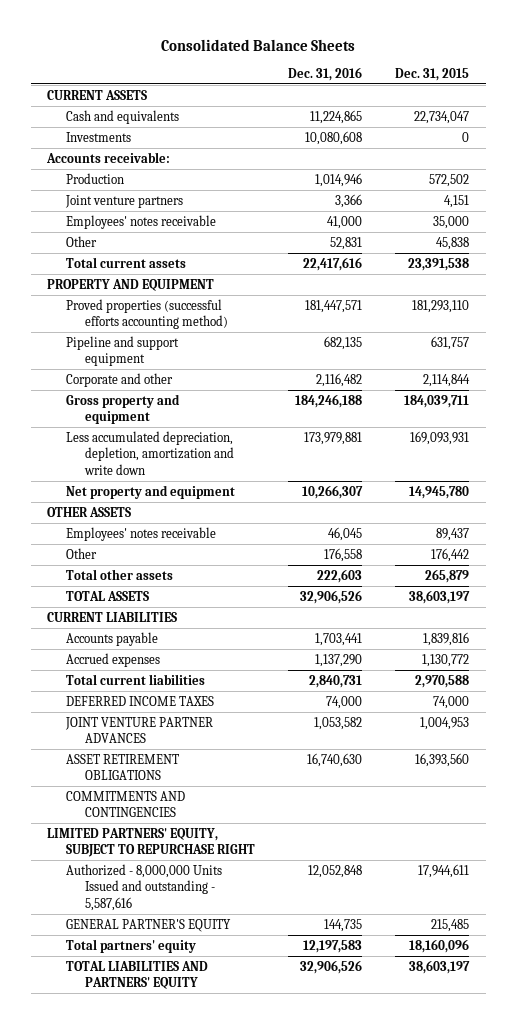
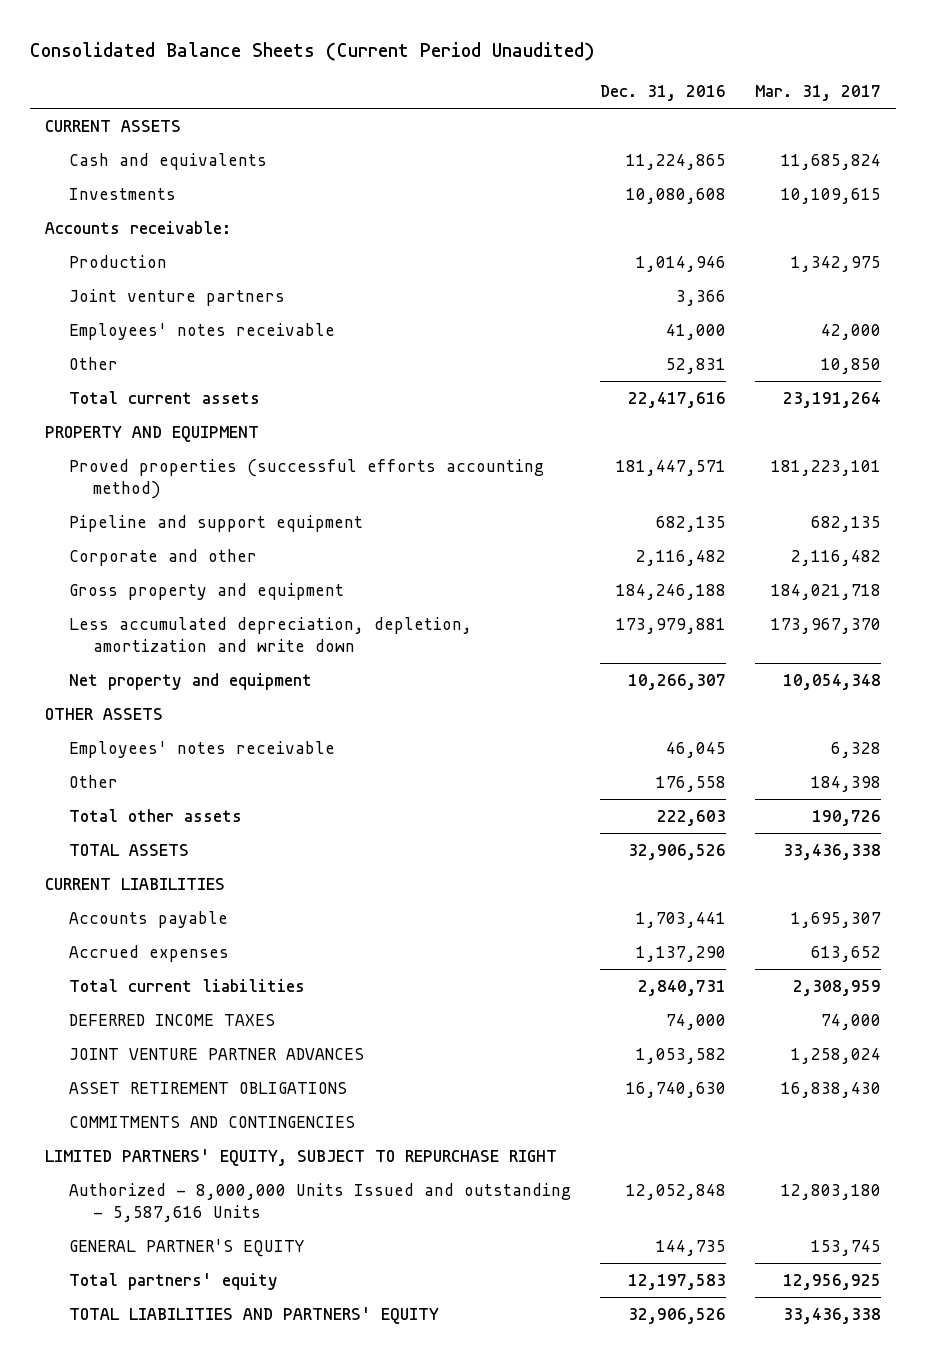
- Consolidated Balance Sheets
+ Consolidated Balance Sheets (Current Period Unaudited)
- | Dec. 31, 2016 | Dec. 31, 2015
+ | Dec. 31, 2016 | Mar. 31, 2017
- Authorized - 8,000,000 Units Issued and outstanding - 5,587,616 | 12,052,848 | 17,944,611
+ Authorized - 8,000,000 Units Issued and outstanding - 5,587,616 Units | 12,052,848 | 12,803,180

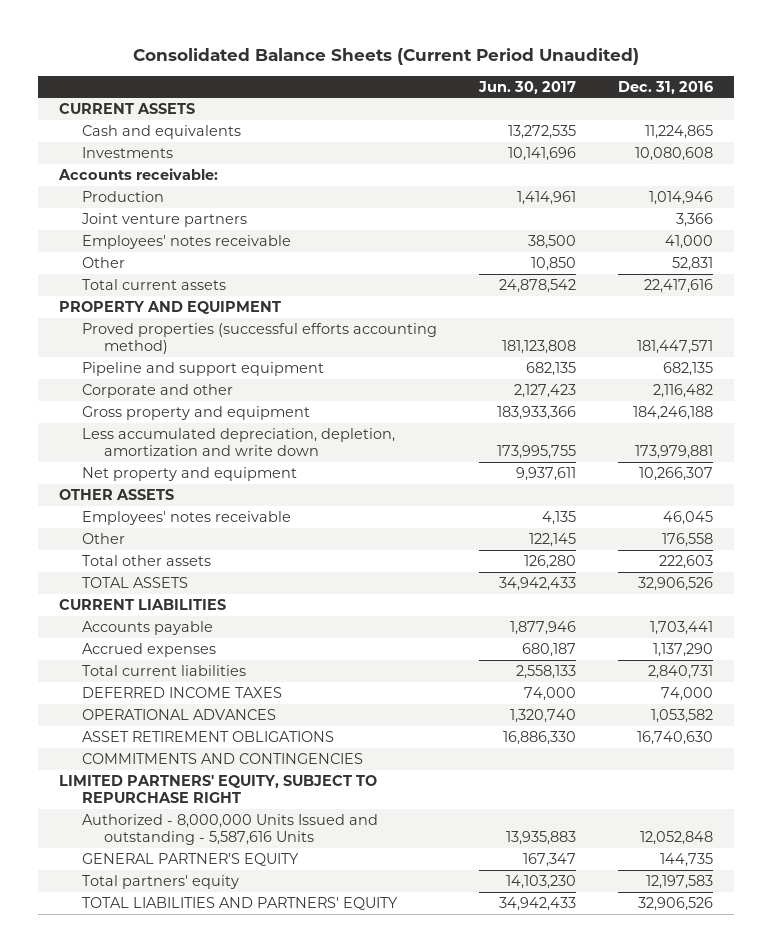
- | Dec. 31, 2016 | Mar. 31, 2017
+ | Jun. 30, 2017 | Dec. 31, 2016
- JOINT VENTURE PARTNER ADVANCES | 1,053,582 | 1,258,024
+ OPERATIONAL ADVANCES | 1,320,740 | 1,053,582

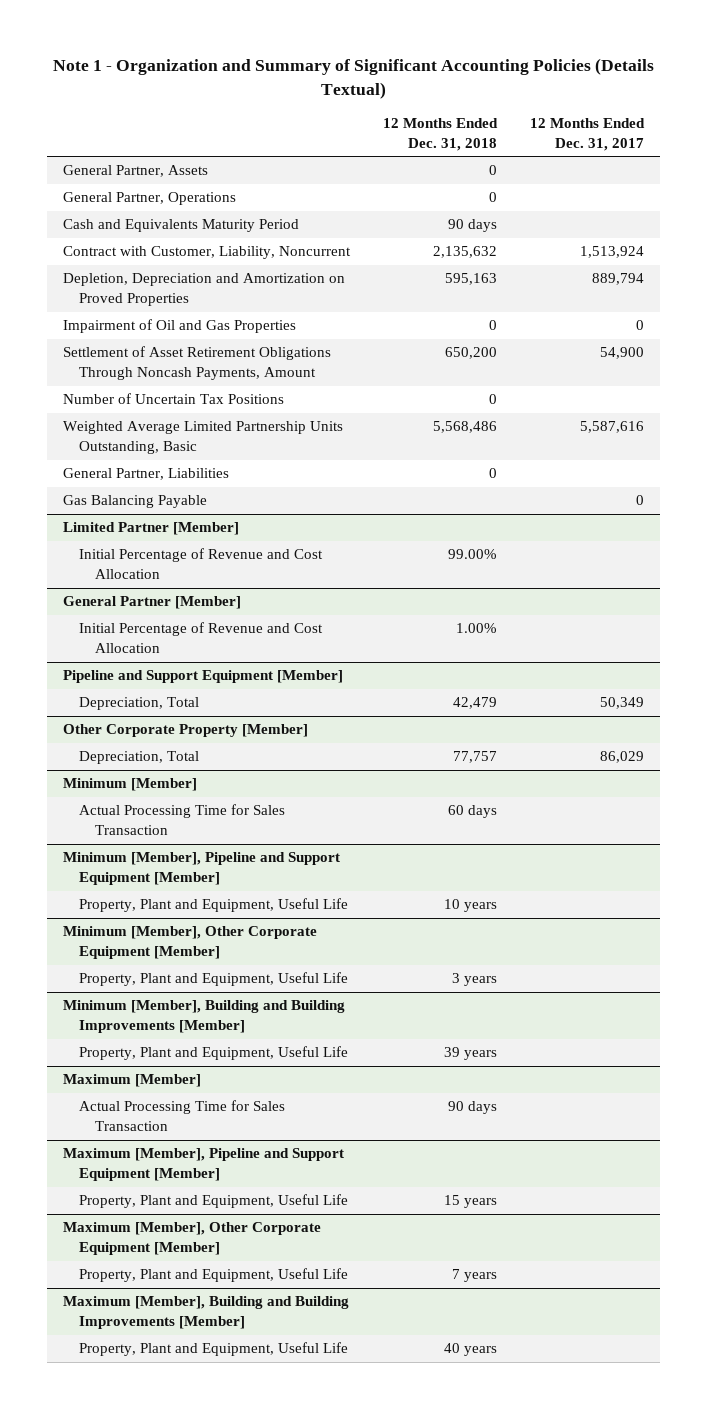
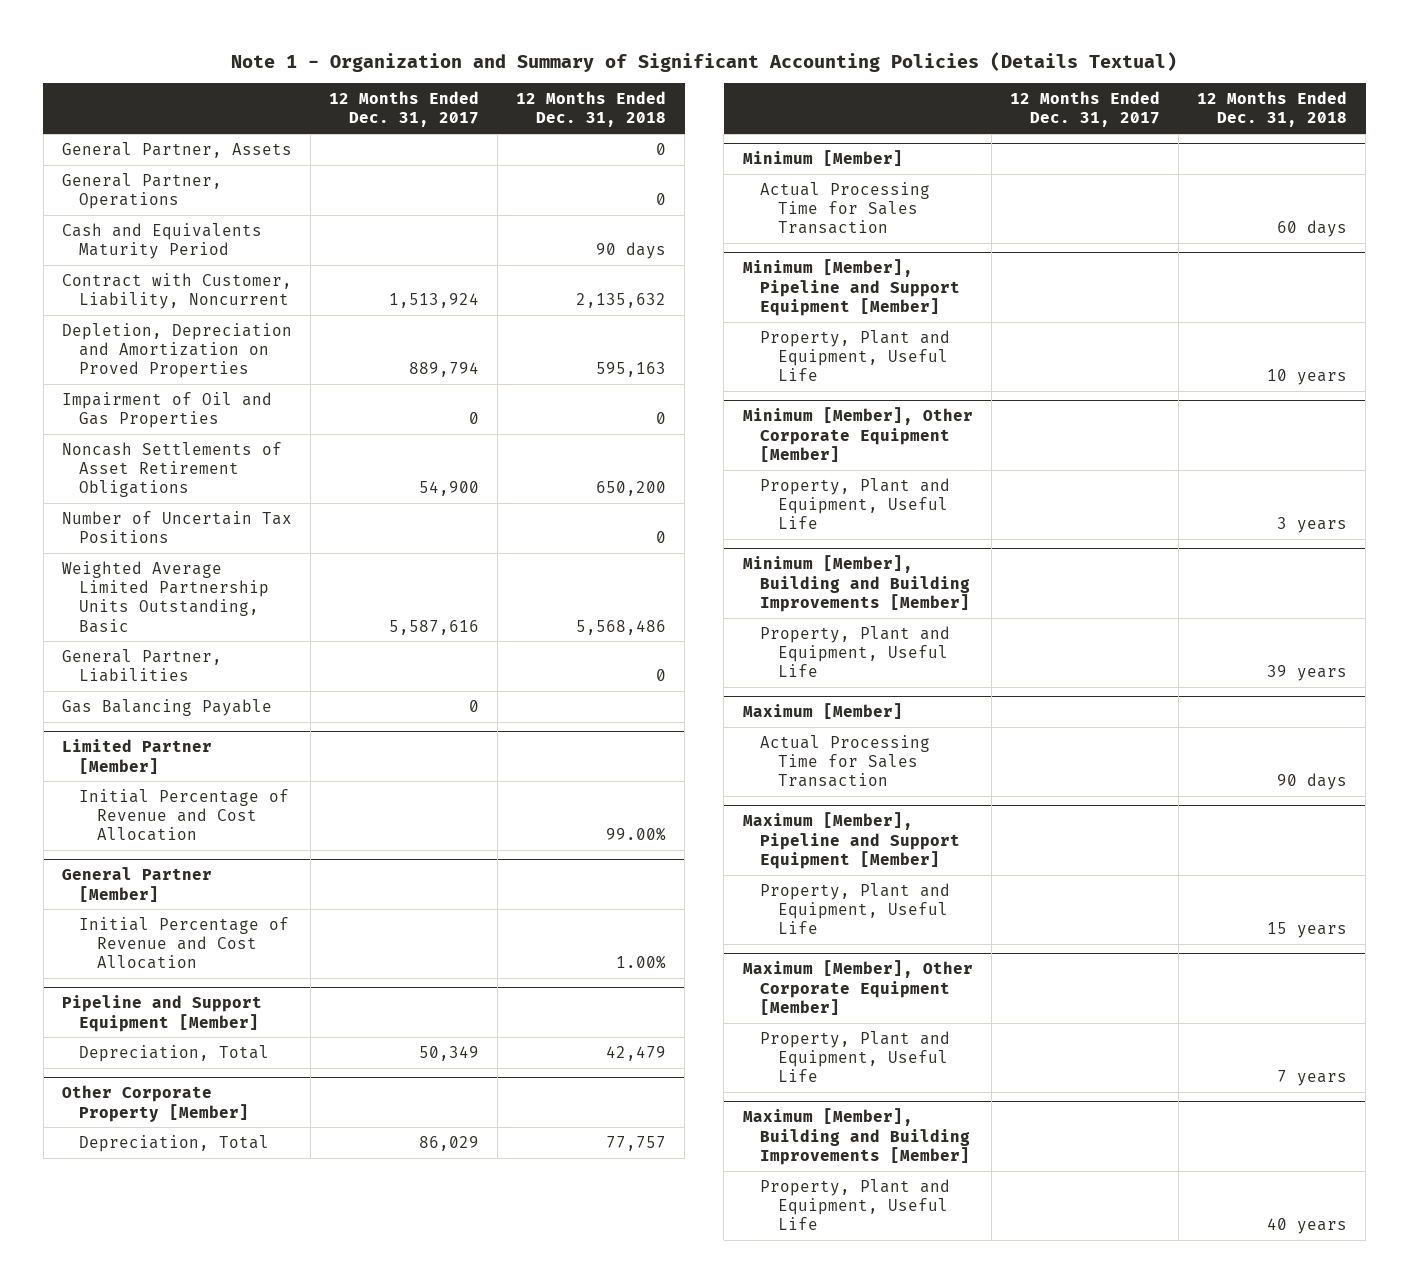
- | 12 Months Ended Dec. 31, 2018 | 12 Months Ended Dec. 31, 2017
+ | 12 Months Ended Dec. 31, 2017 | 12 Months Ended Dec. 31, 2018
- Settlement of Asset Retirement Obligations Through Noncash Payments, Amount | 650,200 | 54,900
+ Noncash Settlements of Asset Retirement Obligations | 54,900 | 650,200

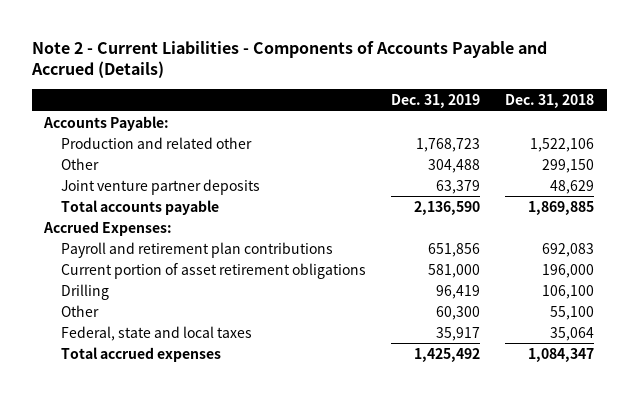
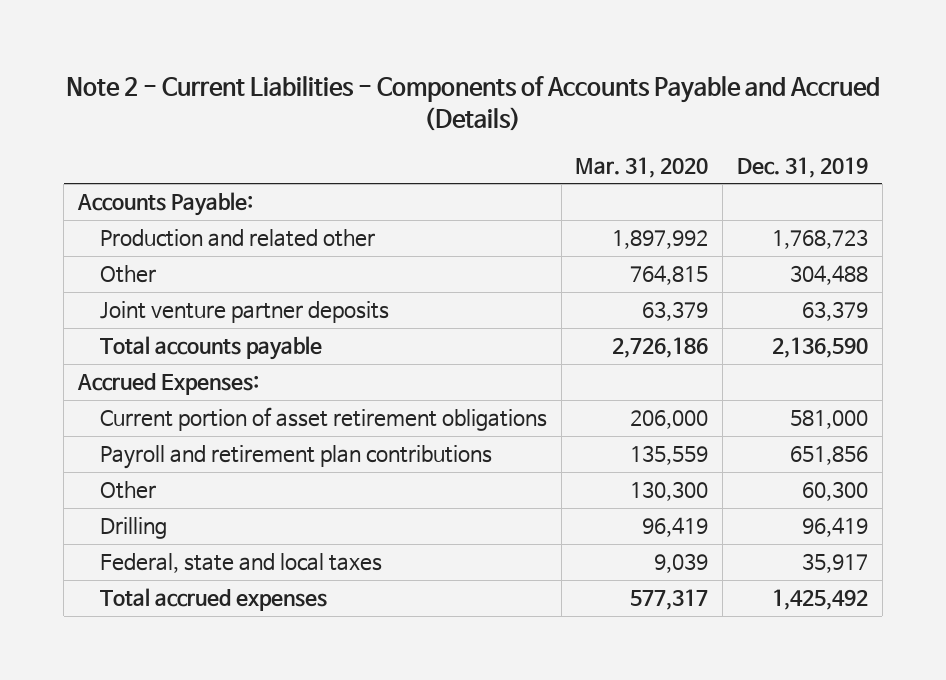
- | Dec. 31, 2019 | Dec. 31, 2018
+ | Mar. 31, 2020 | Dec. 31, 2019
moved down: Payroll and retirement plan contributions | 135,559 | 651,856
moved down: Drilling | 96,419 | 96,419

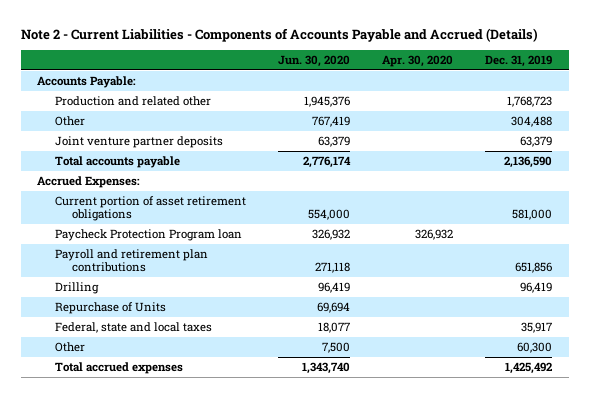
- | Mar. 31, 2020 | Dec. 31, 2019
+ | Jun. 30, 2020 | Apr. 30, 2020 | Dec. 31, 2019
+ Paycheck Protection Program loan | 326,932 | 326,932 |
+ Repurchase of Units | 69,694 | |
moved down: Other | 7,500 | | 60,300

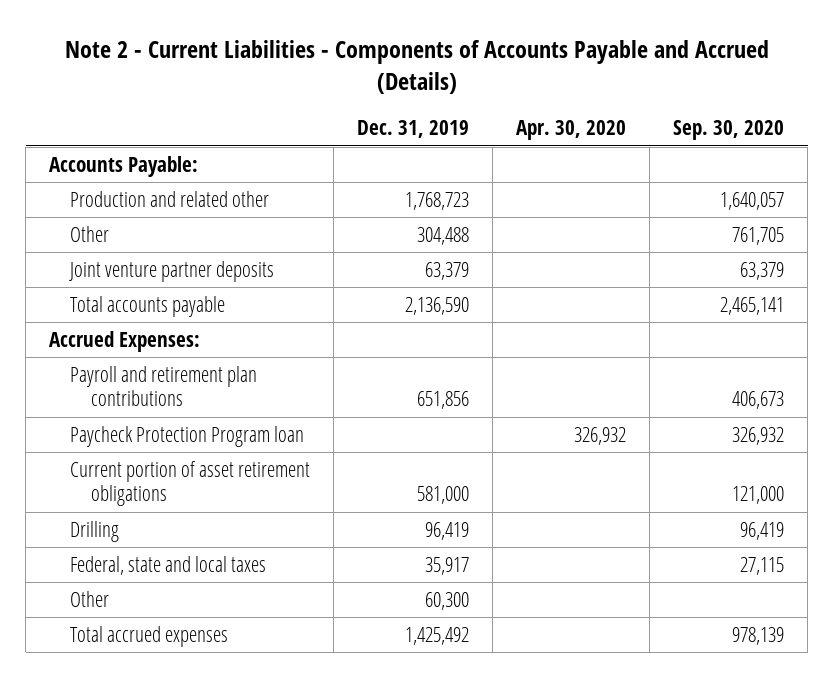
- | Jun. 30, 2020 | Apr. 30, 2020 | Dec. 31, 2019
+ | Dec. 31, 2019 | Apr. 30, 2020 | Sep. 30, 2020
moved down: Paycheck Protection Program loan | | 326,932 | 326,932
moved down: Current portion of asset retirement obligations | 581,000 | | 121,000
- Repurchase of Units | 69,694 | |

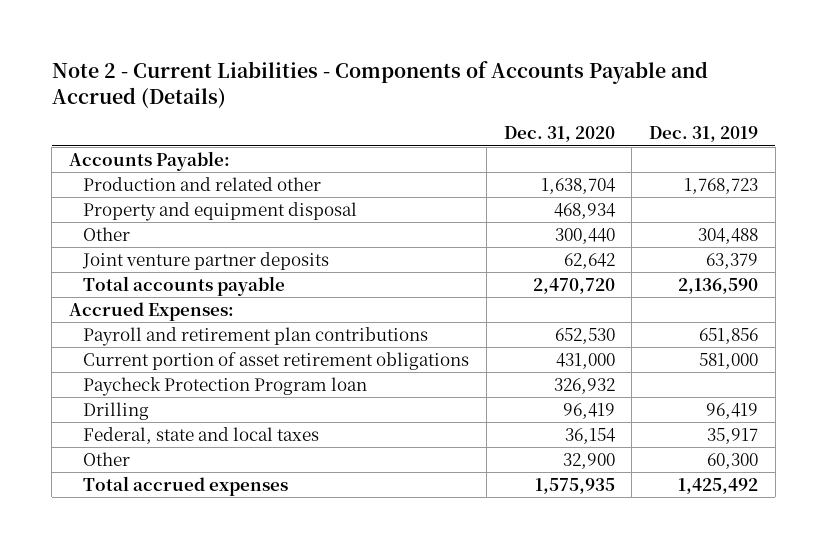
- | Dec. 31, 2019 | Apr. 30, 2020 | Sep. 30, 2020
+ | Dec. 31, 2020 | Dec. 31, 2019
+ Property and equipment disposal | 468,934 |
moved down: Paycheck Protection Program loan | 326,932 |

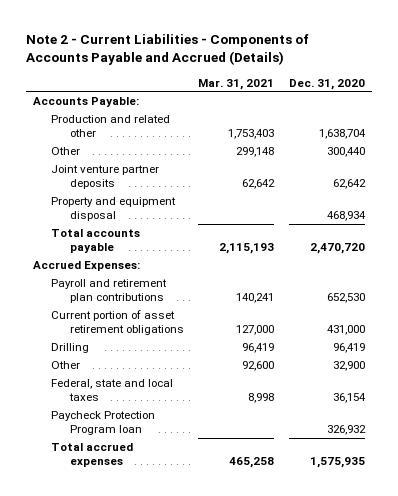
- | Dec. 31, 2020 | Dec. 31, 2019
+ | Mar. 31, 2021 | Dec. 31, 2020
moved down: Property and equipment disposal | | 468,934
moved down: Federal, state and local taxes | 8,998 | 36,154
moved down: Paycheck Protection Program loan | | 326,932

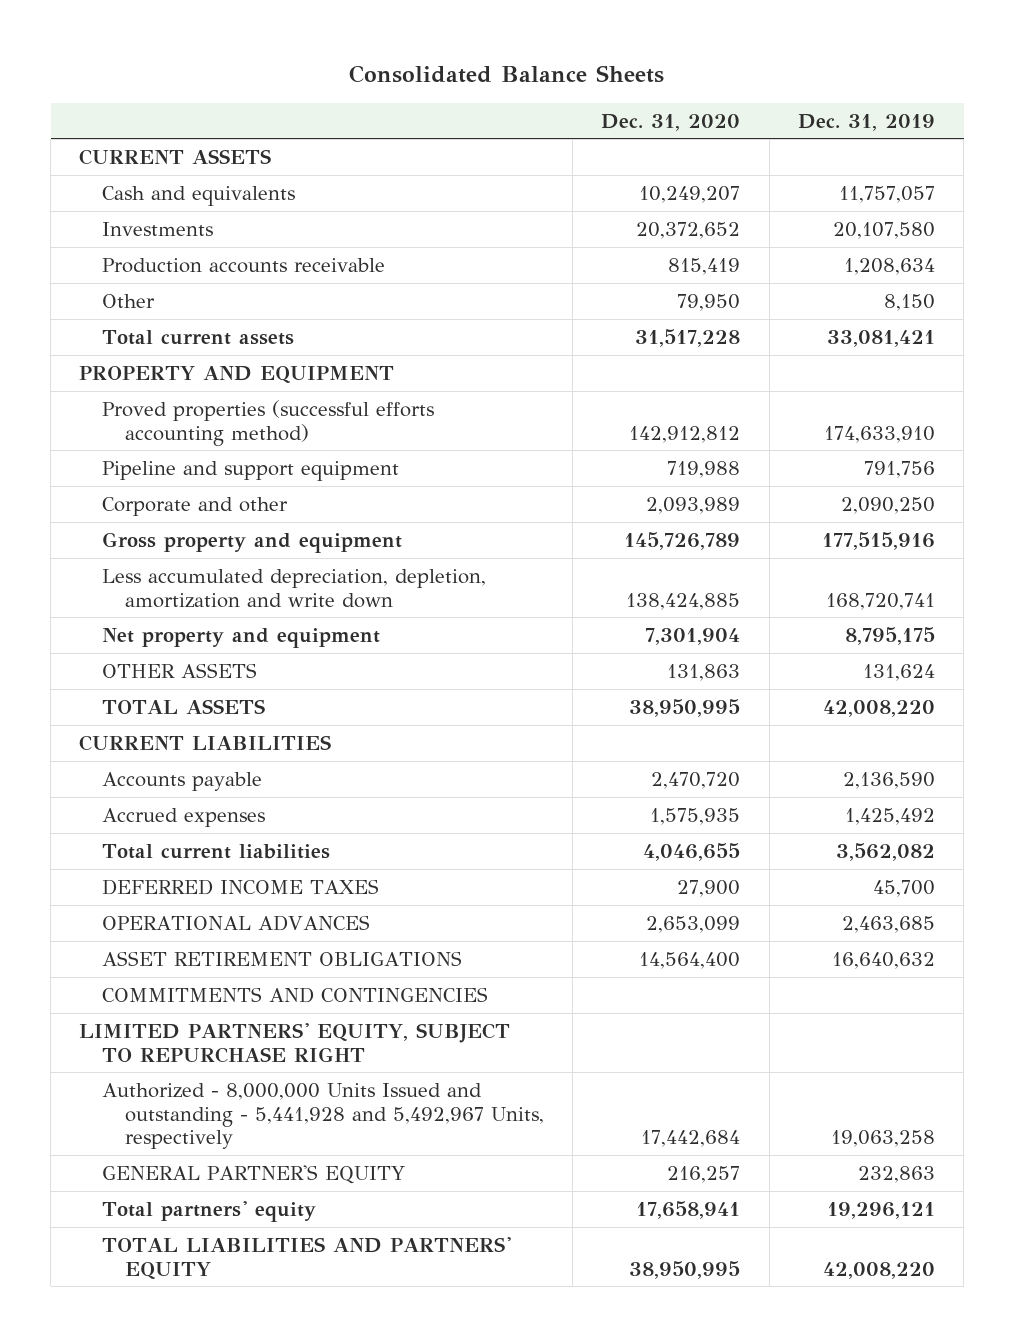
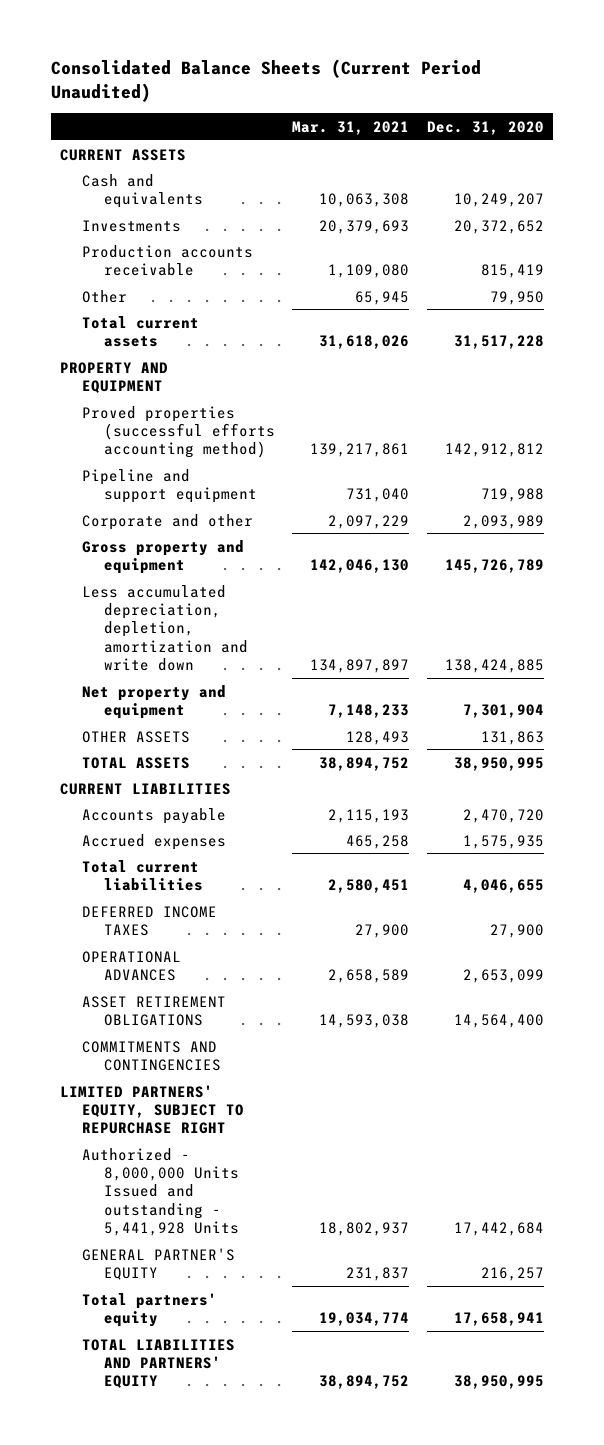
- Consolidated Balance Sheets
+ Consolidated Balance Sheets (Current Period Unaudited)
- | Dec. 31, 2020 | Dec. 31, 2019
+ | Mar. 31, 2021 | Dec. 31, 2020
- Authorized - 8,000,000 Units Issued and outstanding - 5,441,928 and 5,492,967 Units, respectively | 17,442,684 | 19,063,258
+ Authorized - 8,000,000 Units Issued and outstanding - 5,441,928 Units | 18,802,937 | 17,442,684

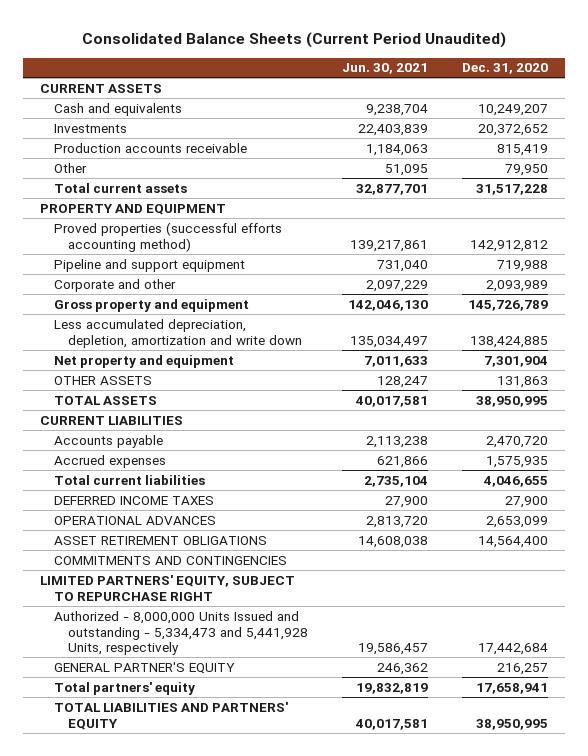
- | Mar. 31, 2021 | Dec. 31, 2020
+ | Jun. 30, 2021 | Dec. 31, 2020
- Authorized - 8,000,000 Units Issued and outstanding - 5,441,928 Units | 18,802,937 | 17,442,684
+ Authorized - 8,000,000 Units Issued and outstanding - 5,334,473 and 5,441,928 Units, respectively | 19,586,457 | 17,442,684

